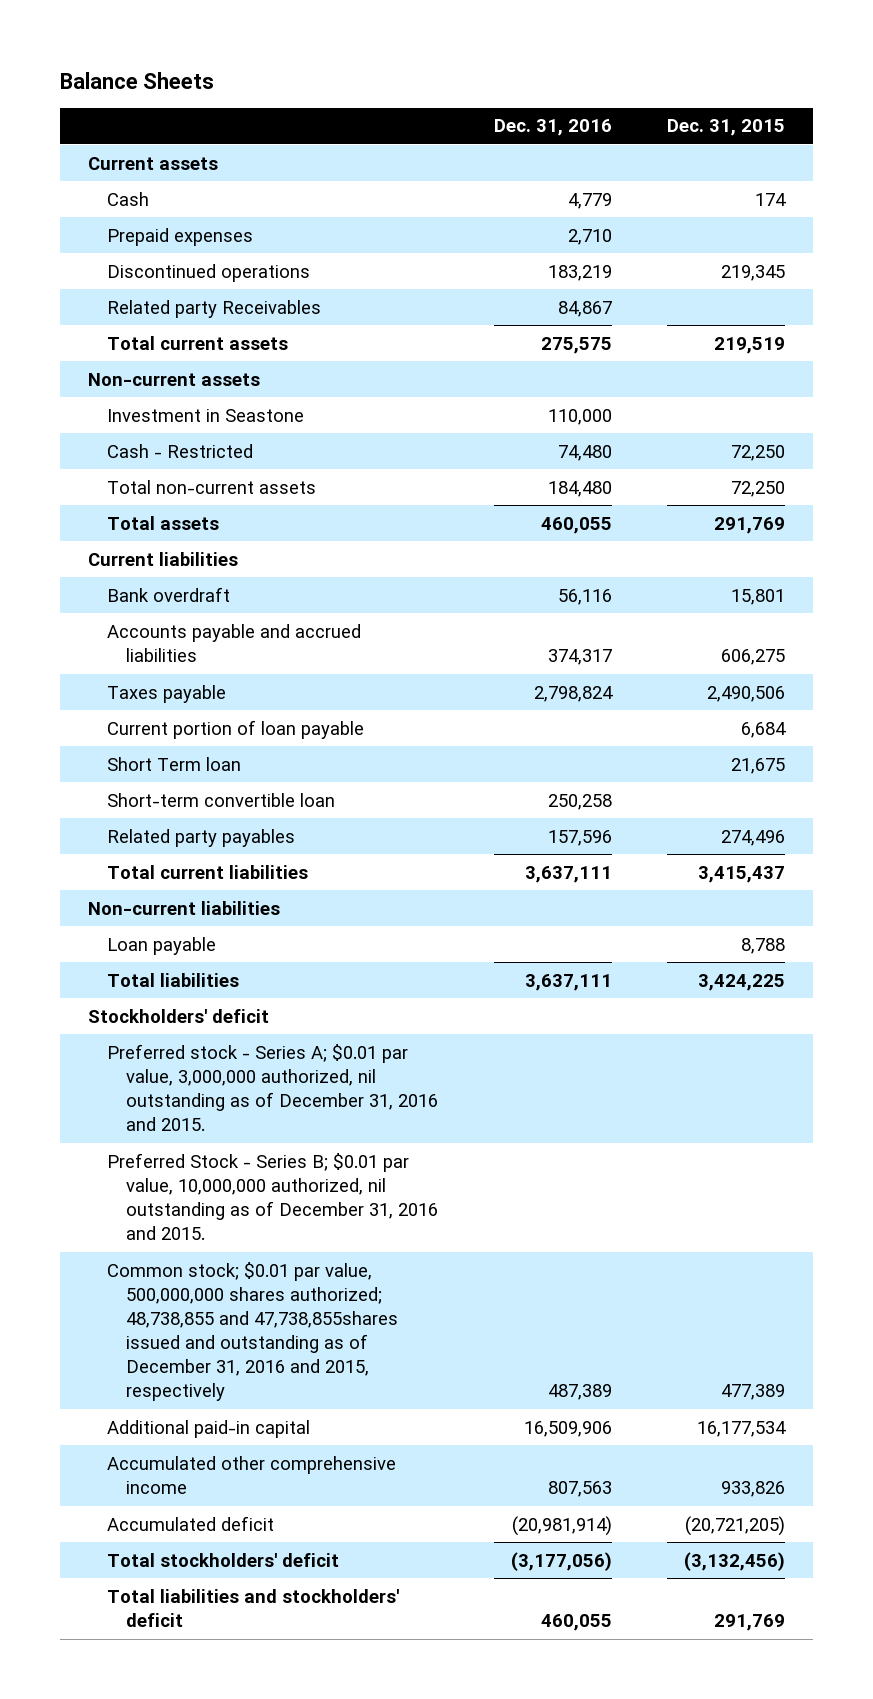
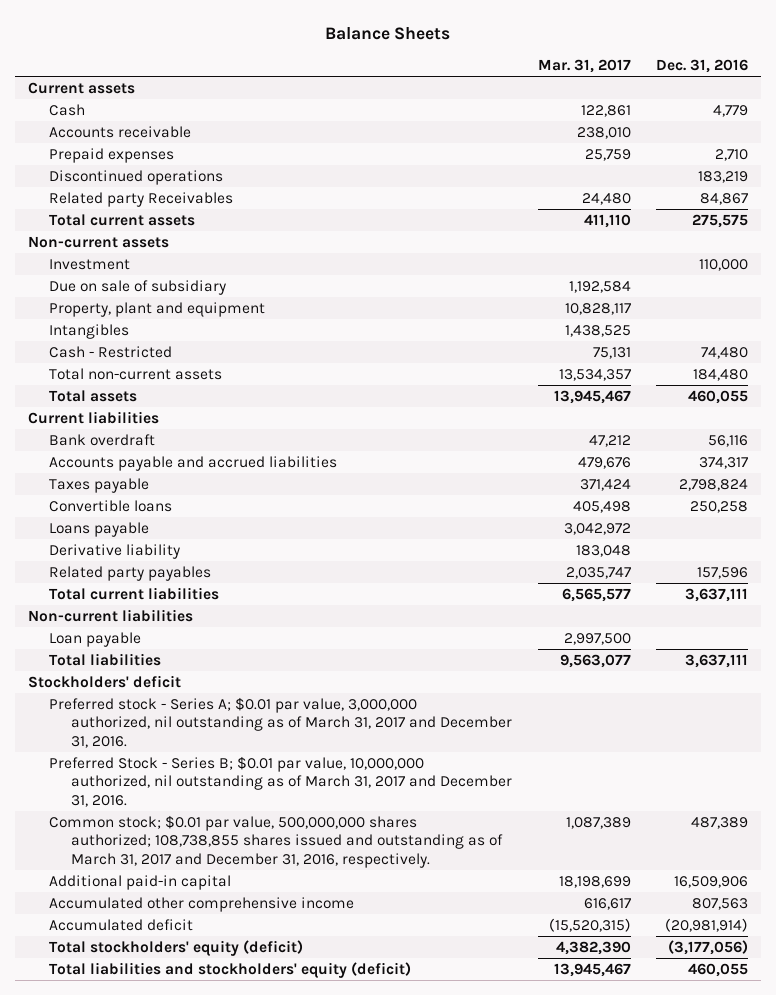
- | Dec. 31, 2016 | Dec. 31, 2015
+ | Mar. 31, 2017 | Dec. 31, 2016
+ Accounts receivable | 238,010 |
- Investment in Seastone | 110,000 |
+ Investment | | 110,000
+ Due on sale of subsidiary | 1,192,584 |
+ Property, plant and equipment | 10,828,117 |
+ Intangibles | 1,438,525 |
- Current portion of loan payable | | 6,684
- Short Term loan | | 21,675
- Short-term convertible loan | 250,258 |
+ Convertible loans | 405,498 | 250,258
+ Loans payable | 3,042,972 |
+ Derivative liability | 183,048 |
- Preferred stock - Series A; $0.01 par value, 3,000,000 authorized, nil outstanding as of December 31, 2016 and 2015.
- Preferred Stock - Series B; $0.01 par value, 10,000,000 authorized, nil outstanding as of December 31, 2016 and 2015.
- Common stock; $0.01 par value, 500,000,000 shares authorized; 48,738,855 and 47,738,855shares issued and outstanding as of December 31, 2016 and 2015, respectively | 487,389 | 477,389
+ Preferred stock - Series A; $0.01 par value, 3,000,000 authorized, nil outstanding as of March 31, 2017 and December 31, 2016.
+ Preferred Stock - Series B; $0.01 par value, 10,000,000 authorized, nil outstanding as of March 31, 2017 and December 31, 2016.
+ Common stock; $0.01 par value, 500,000,000 shares authorized; 108,738,855 shares issued and outstanding as of March 31, 2017 and December 31, 2016, respectively. | 1,087,389 | 487,389
- Total stockholders' deficit | (3,177,056) | (3,132,456)
- Total liabilities and stockholders' deficit | 460,055 | 291,769
+ Total stockholders' equity (deficit) | 4,382,390 | (3,177,056)
+ Total liabilities and stockholders' equity (deficit) | 13,945,467 | 460,055

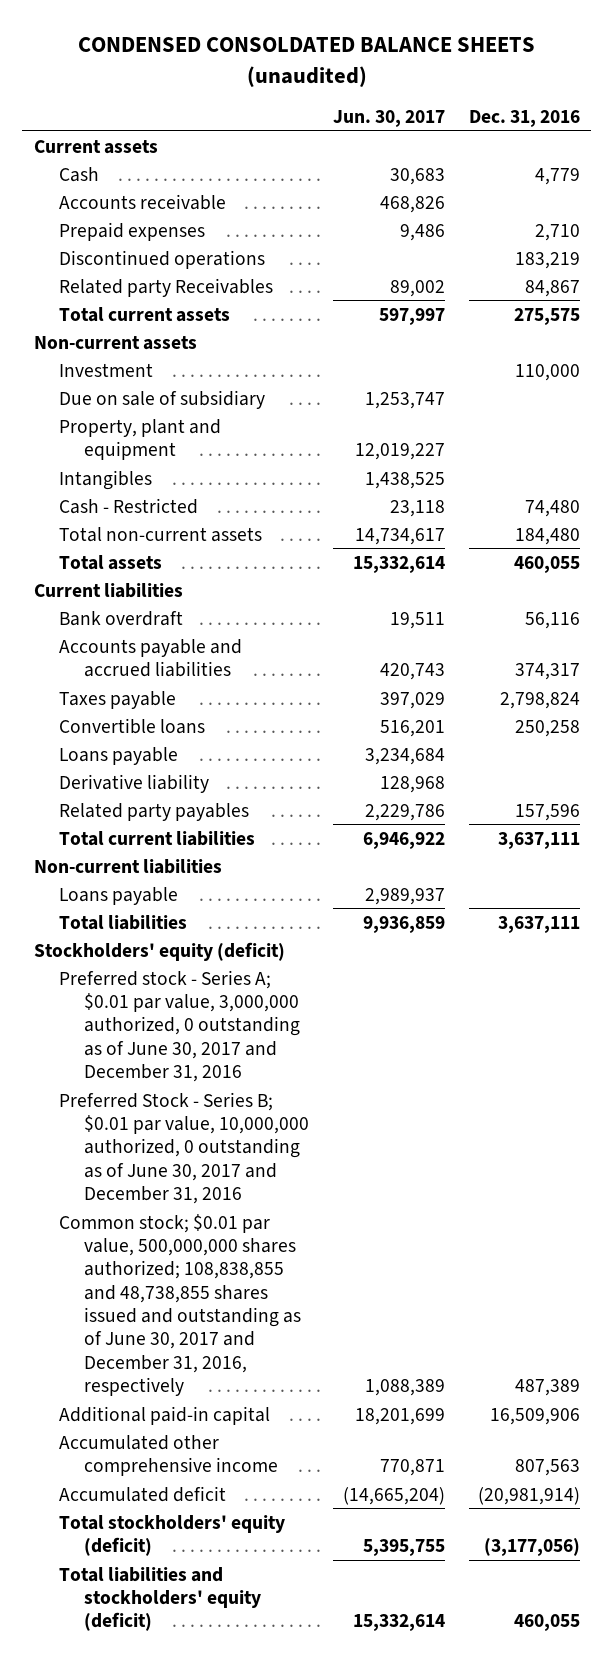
- Balance Sheets
+ CONDENSED CONSOLDATED BALANCE SHEETS (unaudited)
- | Mar. 31, 2017 | Dec. 31, 2016
+ | Jun. 30, 2017 | Dec. 31, 2016
- Loan payable | 2,997,500 |
+ Loans payable | 2,989,937 |
- Stockholders' deficit
- Preferred stock - Series A; $0.01 par value, 3,000,000 authorized, nil outstanding as of March 31, 2017 and December 31, 2016.
- Preferred Stock - Series B; $0.01 par value, 10,000,000 authorized, nil outstanding as of March 31, 2017 and December 31, 2016.
- Common stock; $0.01 par value, 500,000,000 shares authorized; 108,738,855 shares issued and outstanding as of March 31, 2017 and December 31, 2016, respectively. | 1,087,389 | 487,389
+ Stockholders' equity (deficit)
+ Preferred stock - Series A; $0.01 par value, 3,000,000 authorized, 0 outstanding as of June 30, 2017 and December 31, 2016
+ Preferred Stock - Series B; $0.01 par value, 10,000,000 authorized, 0 outstanding as of June 30, 2017 and December 31, 2016
+ Common stock; $0.01 par value, 500,000,000 shares authorized; 108,838,855 and 48,738,855 shares issued and outstanding as of June 30, 2017 and December 31, 2016, respectively | 1,088,389 | 487,389

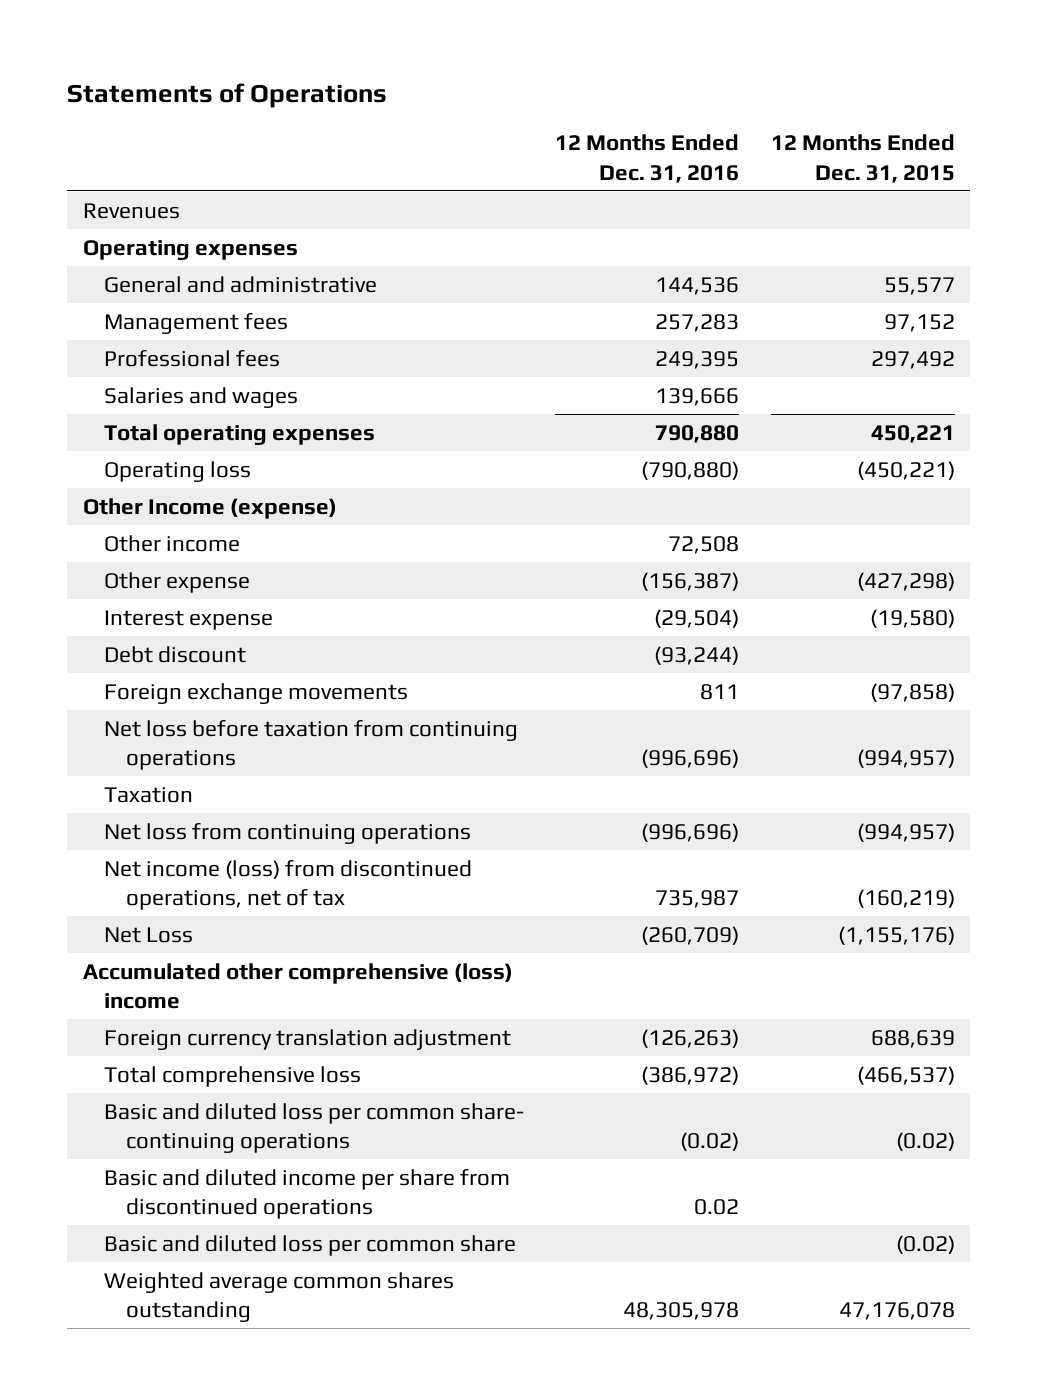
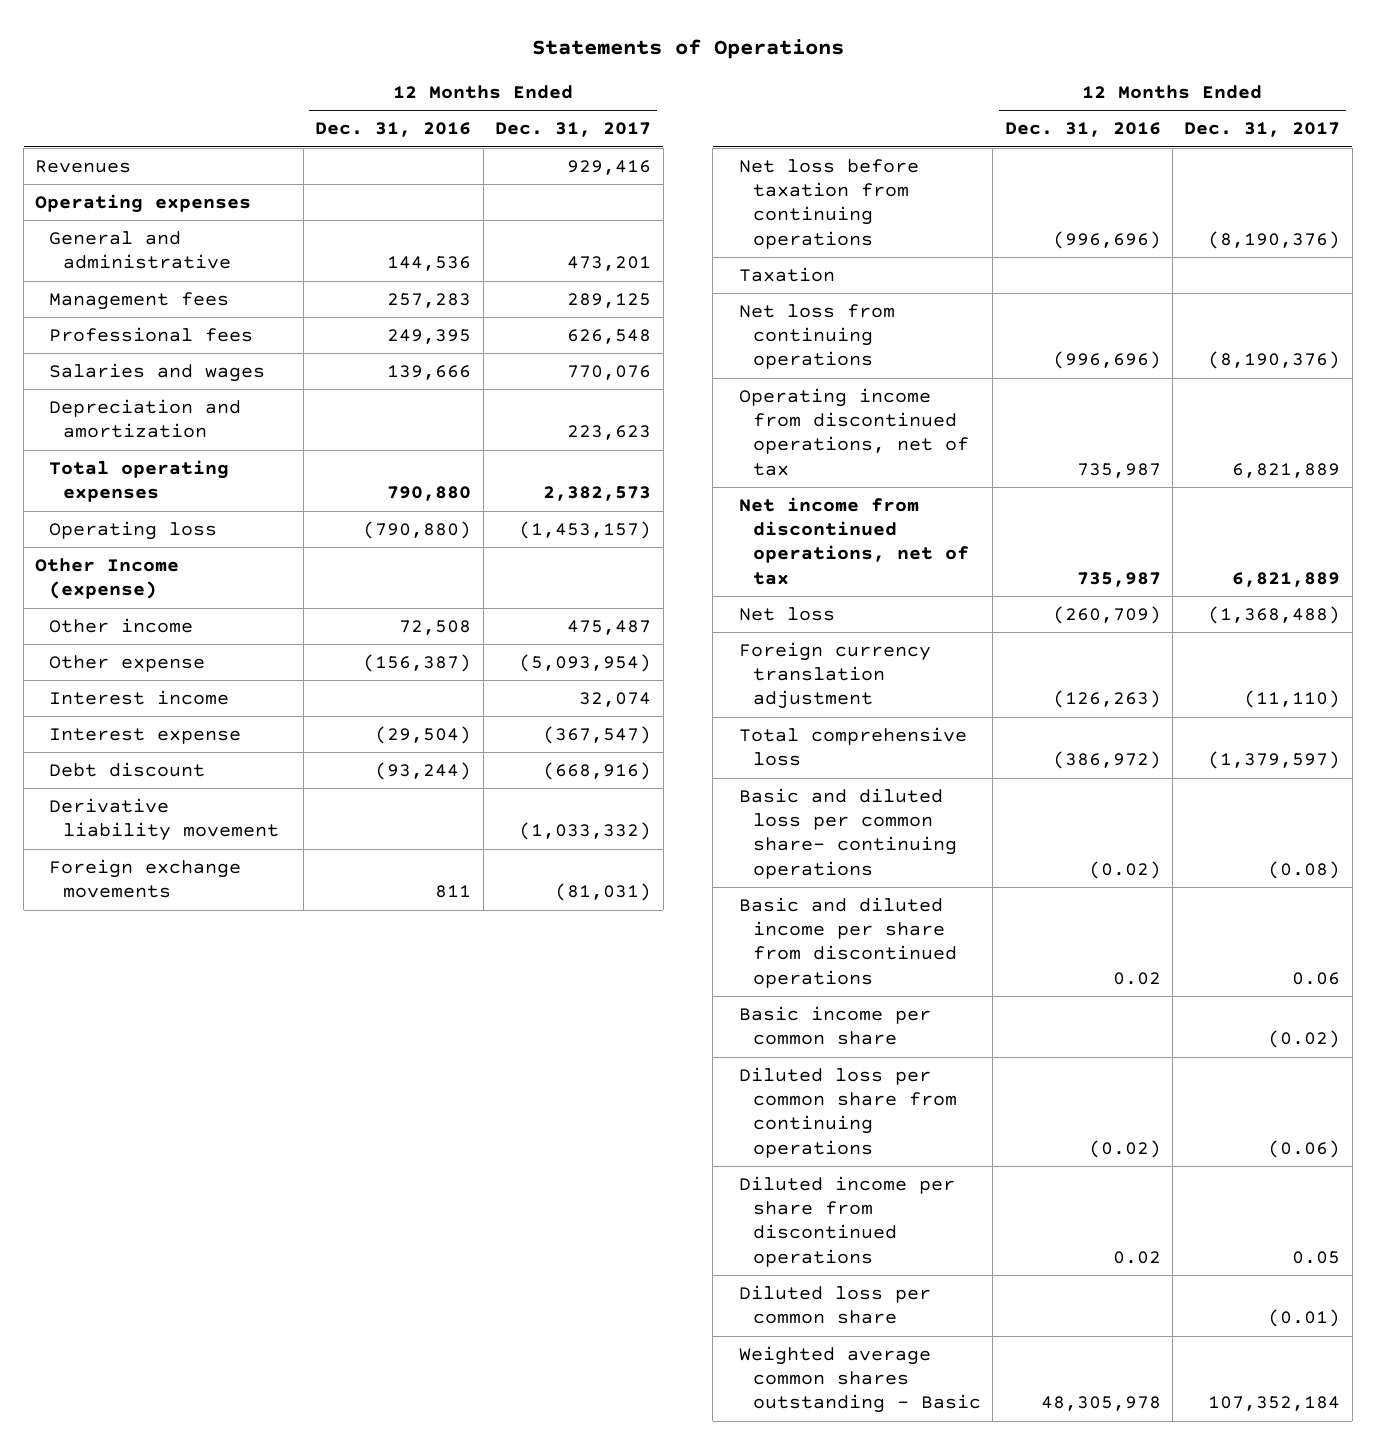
- | 12 Months Ended Dec. 31, 2016 | 12 Months Ended Dec. 31, 2015
+ | 12 Months Ended Dec. 31, 2016 | 12 Months Ended Dec. 31, 2017
+ Depreciation and amortization | | 223,623
+ Interest income | | 32,074
+ Derivative liability movement | | (1,033,332)
- Net income (loss) from discontinued operations, net of tax | 735,987 | (160,219)
- Net Loss | (260,709) | (1,155,176)
- Accumulated other comprehensive (loss) income
+ Operating income from discontinued operations, net of tax | 735,987 | 6,821,889
+ Net income from discontinued operations, net of tax | 735,987 | 6,821,889
+ Net loss | (260,709) | (1,368,488)
- Basic and diluted loss per common share | | (0.02)
- Weighted average common shares outstanding | 48,305,978 | 47,176,078
+ Basic income per common share | | (0.02)
+ Diluted loss per common share from continuing operations | (0.02) | (0.06)
+ Diluted income per share from discontinued operations | 0.02 | 0.05
+ Diluted loss per common share | | (0.01)
+ Weighted average common shares outstanding - Basic | 48,305,978 | 107,352,184

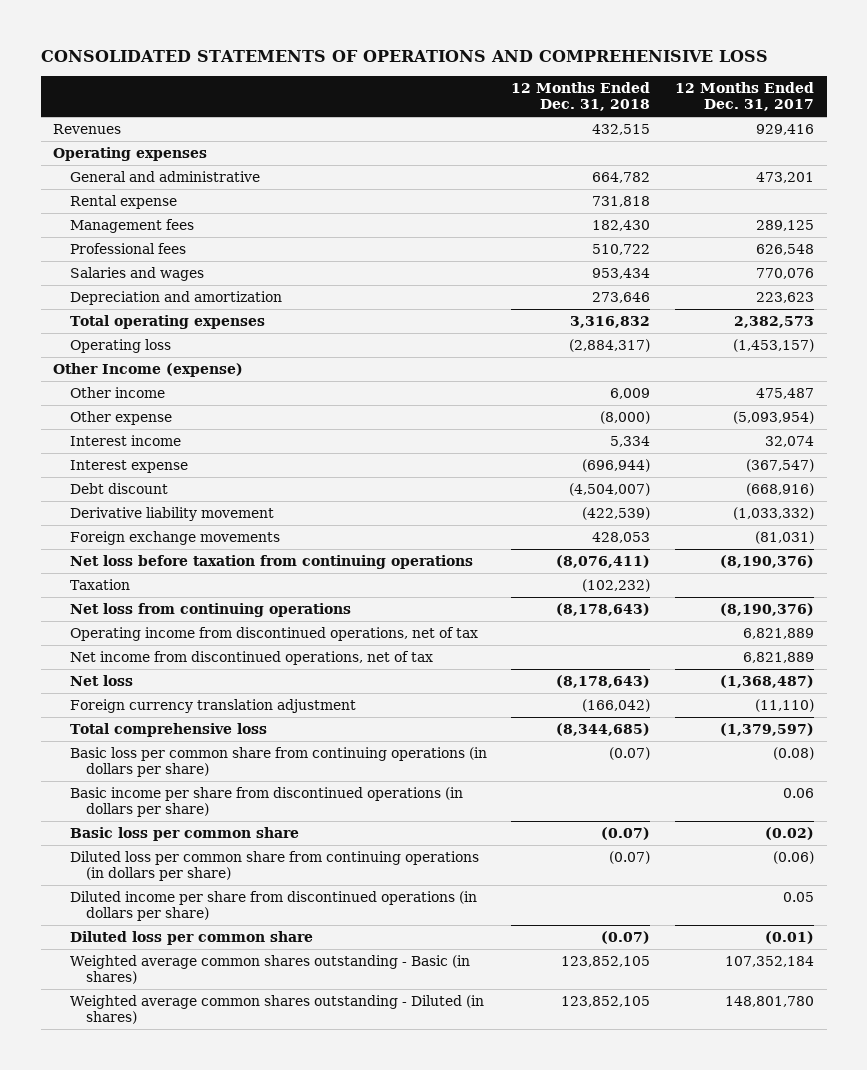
- Statements of Operations
+ CONSOLIDATED STATEMENTS OF OPERATIONS AND COMPREHENISIVE LOSS
- | 12 Months Ended Dec. 31, 2016 | 12 Months Ended Dec. 31, 2017
+ | 12 Months Ended Dec. 31, 2018 | 12 Months Ended Dec. 31, 2017
+ Rental expense | 731,818 |
- Net loss | (260,709) | (1,368,488)
+ Net loss | (8,178,643) | (1,368,487)
- Basic and diluted loss per common share- continuing operations | (0.02) | (0.08)
- Basic and diluted income per share from discontinued operations | 0.02 | 0.06
- Basic income per common share | | (0.02)
- Diluted loss per common share from continuing operations | (0.02) | (0.06)
- Diluted income per share from discontinued operations | 0.02 | 0.05
+ Basic loss per common share from continuing operations (in dollars per share) | (0.07) | (0.08)
+ Basic income per share from discontinued operations (in dollars per share) | | 0.06
+ Basic loss per common share | (0.07) | (0.02)
+ Diluted loss per common share from continuing operations (in dollars per share) | (0.07) | (0.06)
+ Diluted income per share from discontinued operations (in dollars per share) | | 0.05
- Weighted average common shares outstanding - Basic | 48,305,978 | 107,352,184
+ Weighted average common shares outstanding - Basic (in shares) | 123,852,105 | 107,352,184
+ Weighted average common shares outstanding - Diluted (in shares) | 123,852,105 | 148,801,780

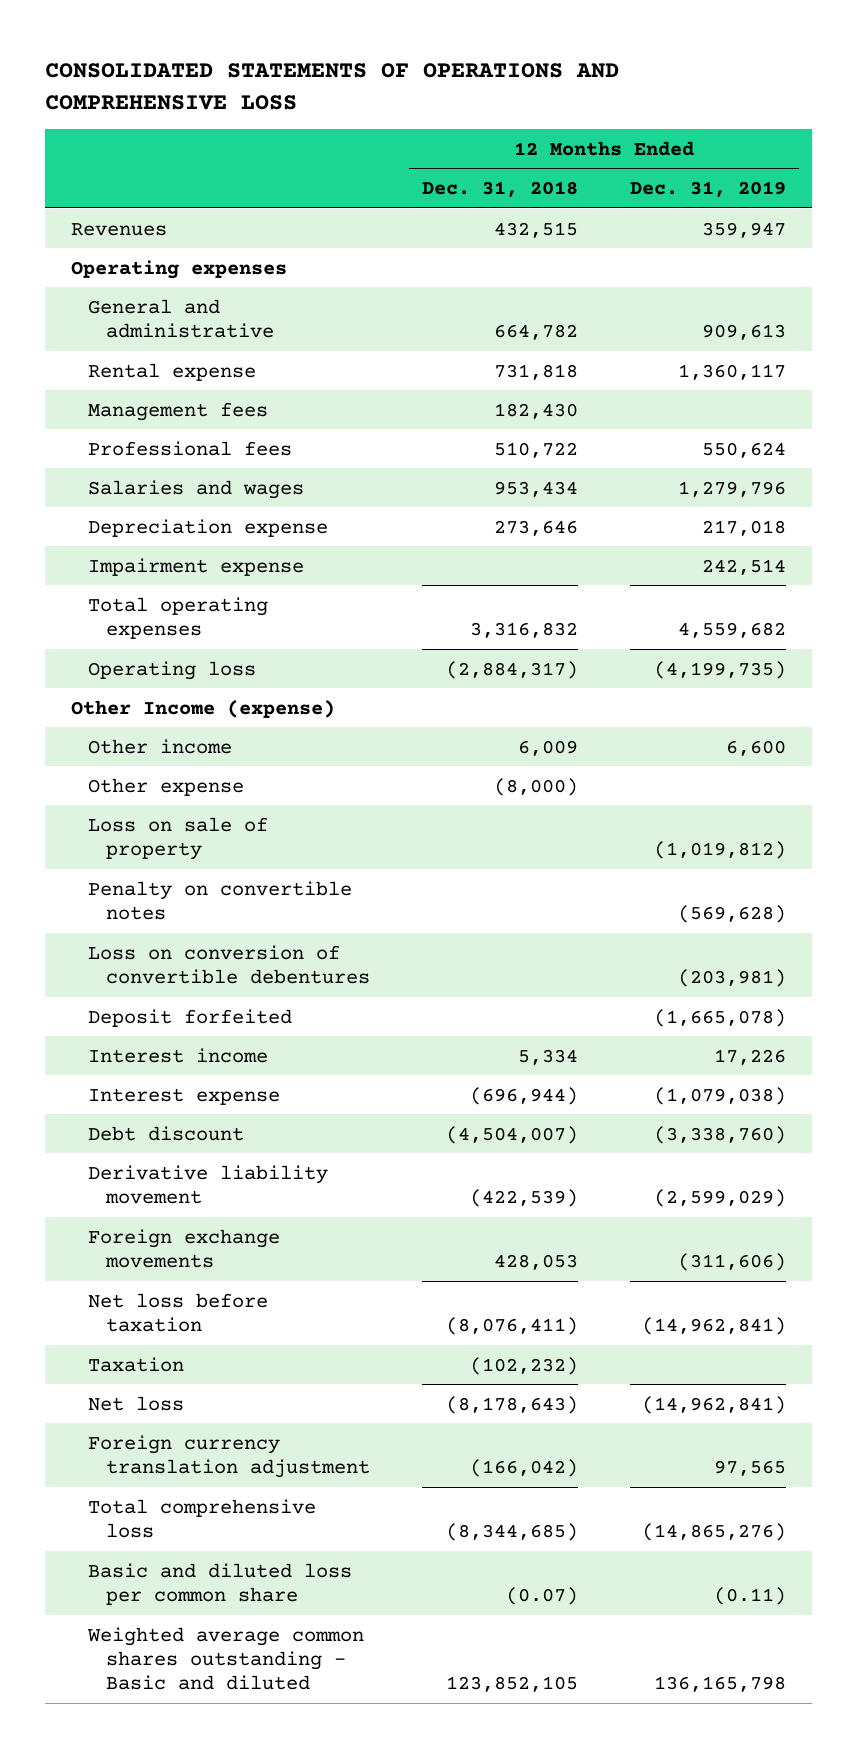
- CONSOLIDATED STATEMENTS OF OPERATIONS AND COMPREHENISIVE LOSS
+ CONSOLIDATED STATEMENTS OF OPERATIONS AND COMPREHENSIVE LOSS
- | 12 Months Ended Dec. 31, 2018 | 12 Months Ended Dec. 31, 2017
+ | 12 Months Ended Dec. 31, 2018 | 12 Months Ended Dec. 31, 2019
- Depreciation and amortization | 273,646 | 223,623
+ Depreciation expense | 273,646 | 217,018
+ Impairment expense | | 242,514
+ Loss on sale of property | | (1,019,812)
+ Penalty on convertible notes | | (569,628)
+ Loss on conversion of convertible debentures | | (203,981)
+ Deposit forfeited | | (1,665,078)
- Net loss before taxation from continuing operations | (8,076,411) | (8,190,376)
+ Net loss before taxation | (8,076,411) | (14,962,841)
- Net loss from continuing operations | (8,178,643) | (8,190,376)
- Operating income from discontinued operations, net of tax | | 6,821,889
- Net income from discontinued operations, net of tax | | 6,821,889
- Basic loss per common share from continuing operations (in dollars per share) | (0.07) | (0.08)
- Basic income per share from discontinued operations (in dollars per share) | | 0.06
- Basic loss per common share | (0.07) | (0.02)
- Diluted loss per common share from continuing operations (in dollars per share) | (0.07) | (0.06)
- Diluted income per share from discontinued operations (in dollars per share) | | 0.05
- Diluted loss per common share | (0.07) | (0.01)
- Weighted average common shares outstanding - Basic (in shares) | 123,852,105 | 107,352,184
- Weighted average common shares outstanding - Diluted (in shares) | 123,852,105 | 148,801,780
+ Basic and diluted loss per common share | (0.07) | (0.11)
+ Weighted average common shares outstanding - Basic and diluted | 123,852,105 | 136,165,798

